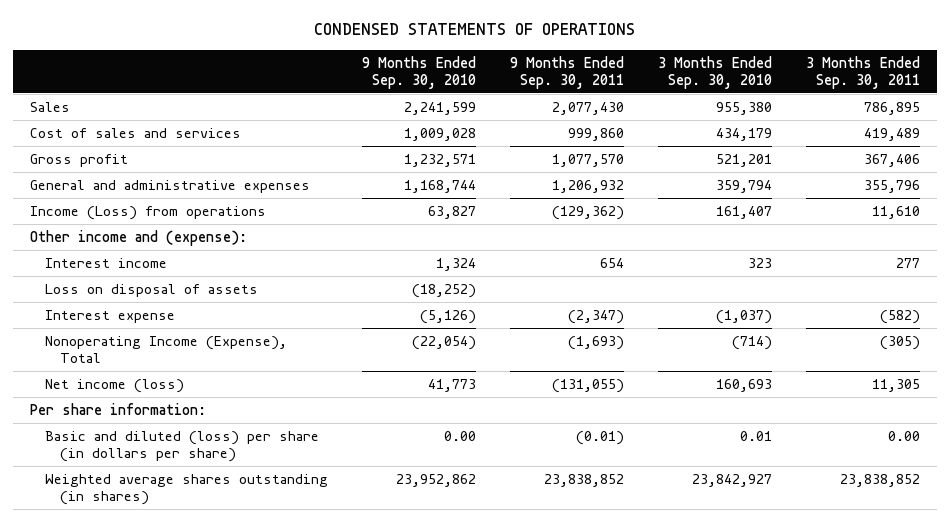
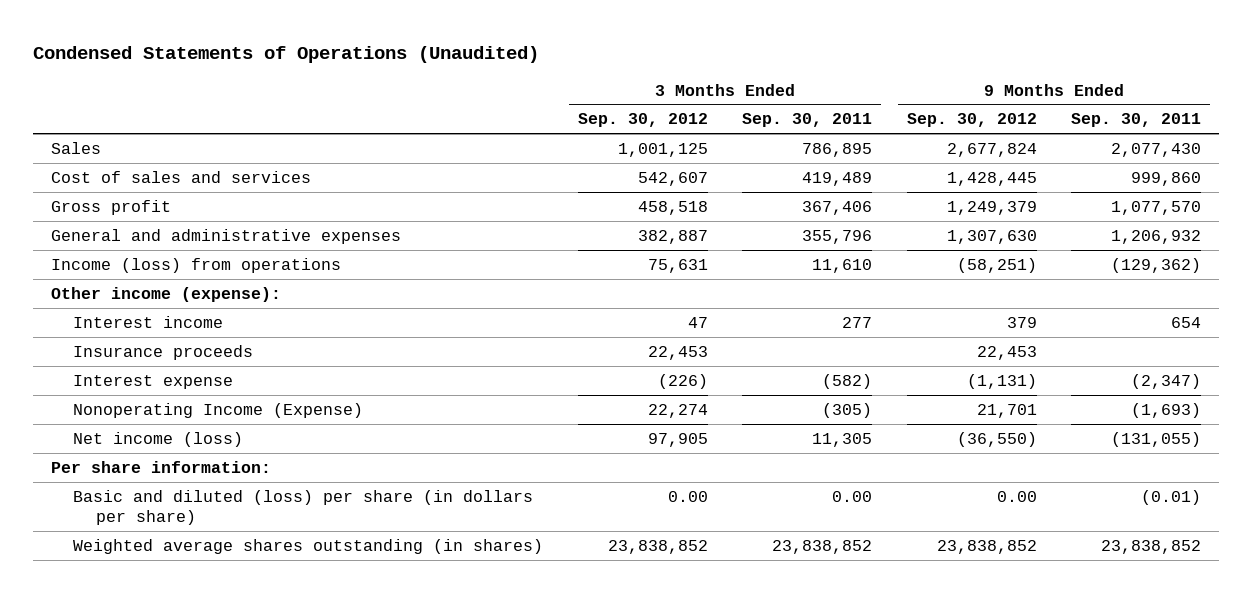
- CONDENSED STATEMENTS OF OPERATIONS
+ Condensed Statements of Operations (Unaudited)
- | 9 Months Ended Sep. 30, 2010 | 9 Months Ended Sep. 30, 2011 | 3 Months Ended Sep. 30, 2010 | 3 Months Ended Sep. 30, 2011
+ | 3 Months Ended Sep. 30, 2012 | 3 Months Ended Sep. 30, 2011 | 9 Months Ended Sep. 30, 2012 | 9 Months Ended Sep. 30, 2011
- Income (Loss) from operations | 63,827 | (129,362) | 161,407 | 11,610
- Other income and (expense):
+ Income (loss) from operations | 75,631 | 11,610 | (58,251) | (129,362)
+ Other income (expense):
- Loss on disposal of assets | (18,252) | | |
+ Insurance proceeds | 22,453 | | 22,453 |
- Nonoperating Income (Expense), Total | (22,054) | (1,693) | (714) | (305)
+ Nonoperating Income (Expense) | 22,274 | (305) | 21,701 | (1,693)

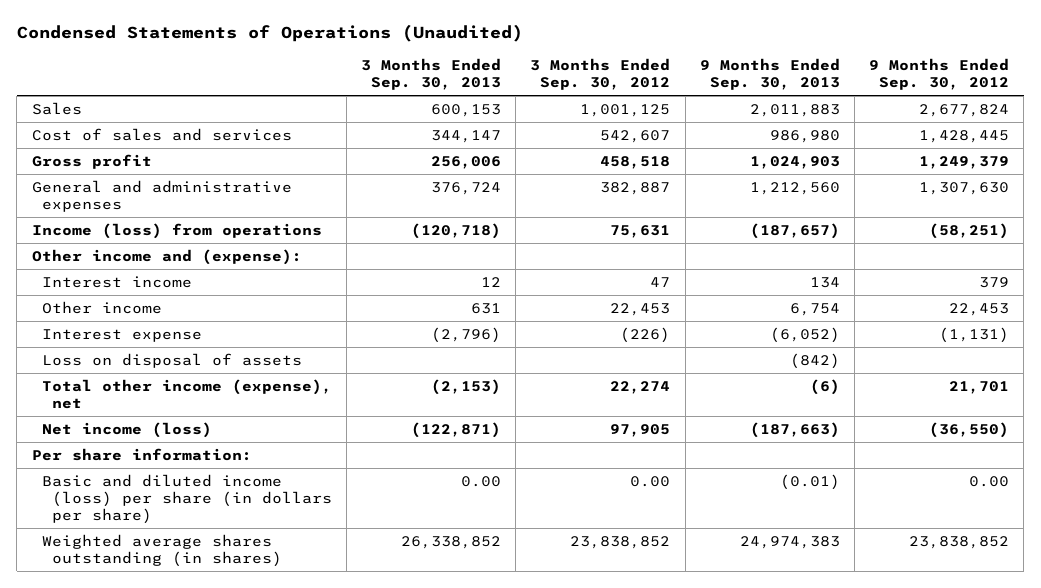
- | 3 Months Ended Sep. 30, 2012 | 3 Months Ended Sep. 30, 2011 | 9 Months Ended Sep. 30, 2012 | 9 Months Ended Sep. 30, 2011
+ | 3 Months Ended Sep. 30, 2013 | 3 Months Ended Sep. 30, 2012 | 9 Months Ended Sep. 30, 2013 | 9 Months Ended Sep. 30, 2012
- Other income (expense):
+ Other income and (expense):
- Insurance proceeds | 22,453 | | 22,453 |
+ Other income | 631 | 22,453 | 6,754 | 22,453
- Nonoperating Income (Expense) | 22,274 | (305) | 21,701 | (1,693)
+ Loss on disposal of assets | | | (842) |
+ Total other income (expense), net | (2,153) | 22,274 | (6) | 21,701
- Basic and diluted (loss) per share (in dollars per share) | 0.00 | 0.00 | 0.00 | (0.01)
+ Basic and diluted income (loss) per share (in dollars per share) | 0.00 | 0.00 | (0.01) | 0.00

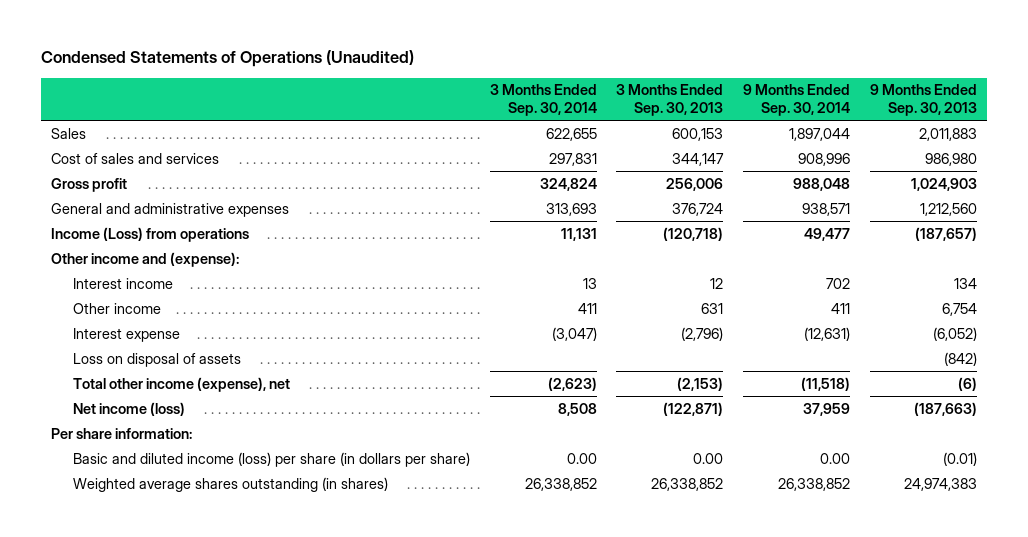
- | 3 Months Ended Sep. 30, 2013 | 3 Months Ended Sep. 30, 2012 | 9 Months Ended Sep. 30, 2013 | 9 Months Ended Sep. 30, 2012
+ | 3 Months Ended Sep. 30, 2014 | 3 Months Ended Sep. 30, 2013 | 9 Months Ended Sep. 30, 2014 | 9 Months Ended Sep. 30, 2013
- Income (loss) from operations | (120,718) | 75,631 | (187,657) | (58,251)
+ Income (Loss) from operations | 11,131 | (120,718) | 49,477 | (187,657)

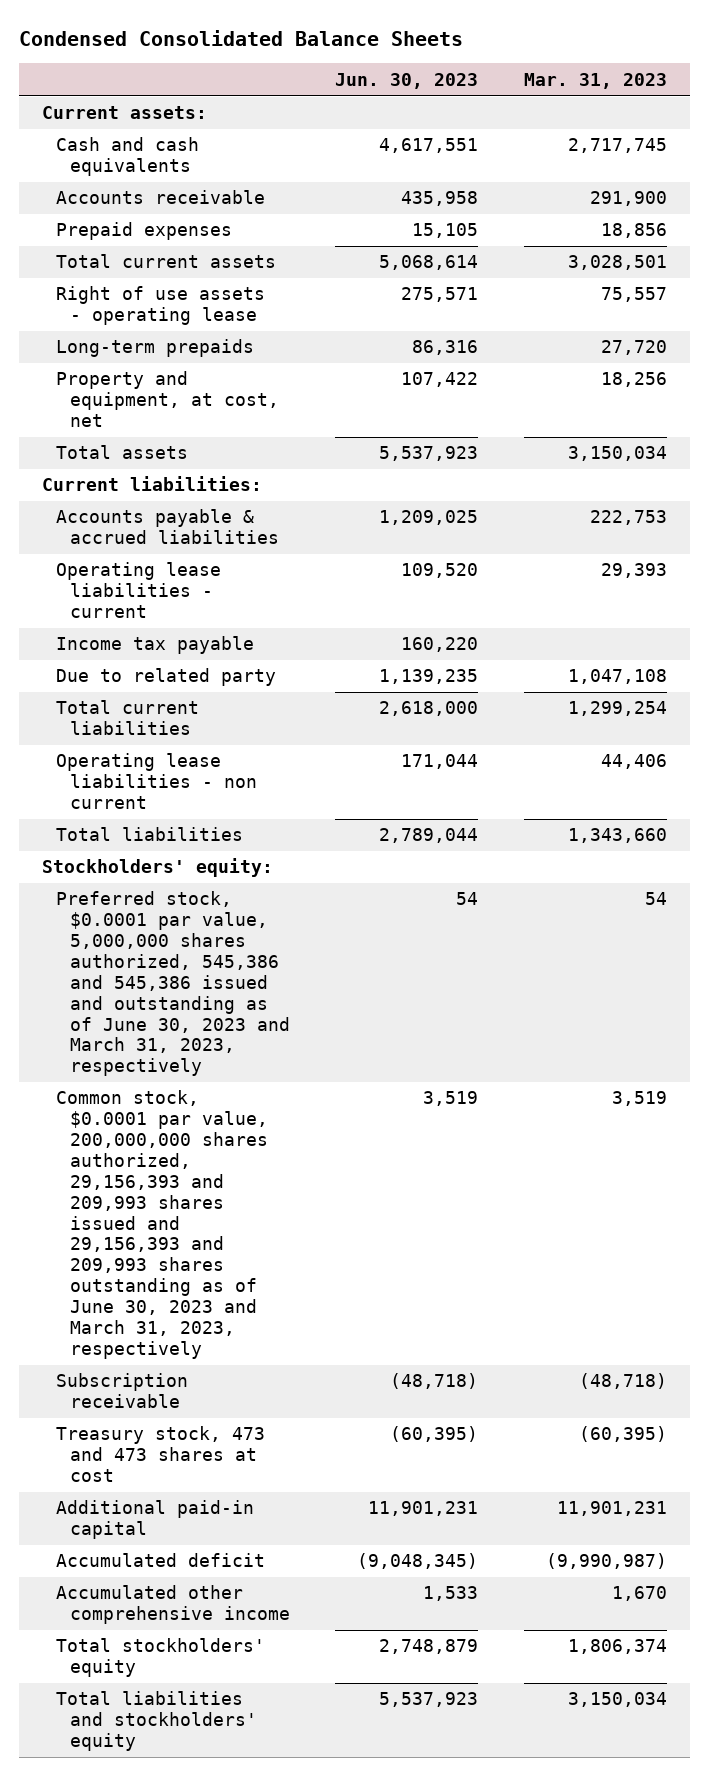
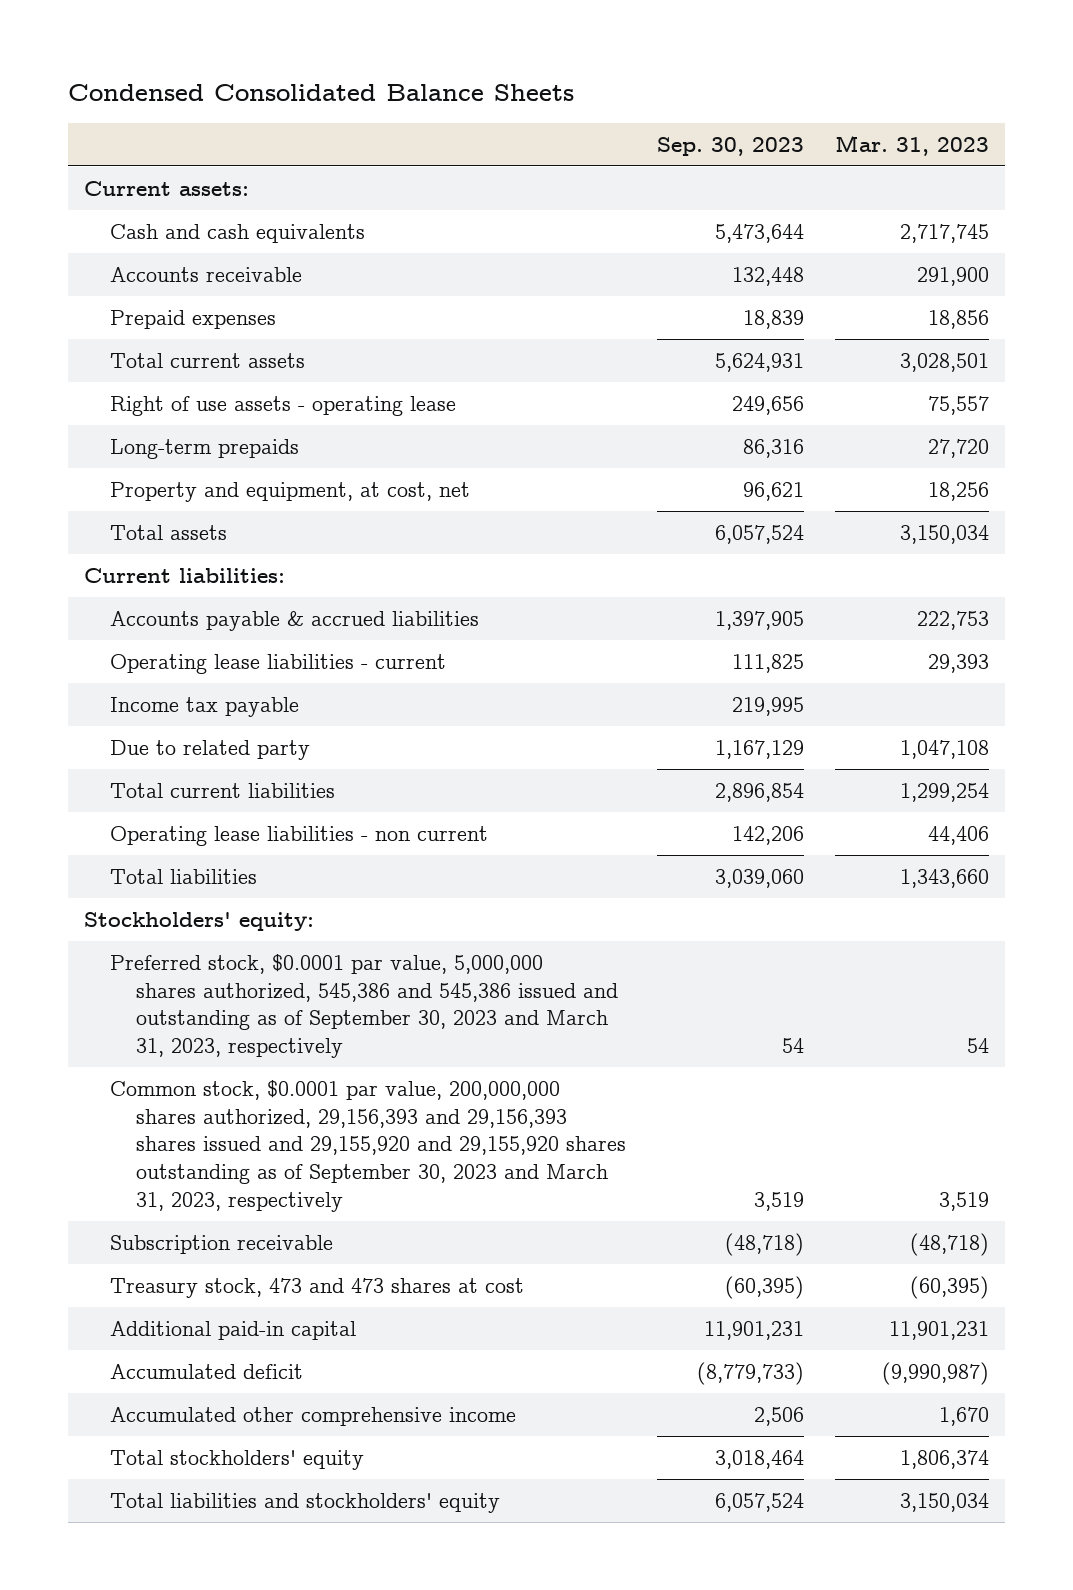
- | Jun. 30, 2023 | Mar. 31, 2023
+ | Sep. 30, 2023 | Mar. 31, 2023
- Preferred stock, $0.0001 par value, 5,000,000 shares authorized, 545,386 and 545,386 issued and outstanding as of June 30, 2023 and March 31, 2023, respectively | 54 | 54
- Common stock, $0.0001 par value, 200,000,000 shares authorized, 29,156,393 and 209,993 shares issued and 29,156,393 and 209,993 shares outstanding as of June 30, 2023 and March 31, 2023, respectively | 3,519 | 3,519
+ Preferred stock, $0.0001 par value, 5,000,000 shares authorized, 545,386 and 545,386 issued and outstanding as of September 30, 2023 and March 31, 2023, respectively | 54 | 54
+ Common stock, $0.0001 par value, 200,000,000 shares authorized, 29,156,393 and 29,156,393 shares issued and 29,155,920 and 29,155,920 shares outstanding as of September 30, 2023 and March 31, 2023, respectively | 3,519 | 3,519

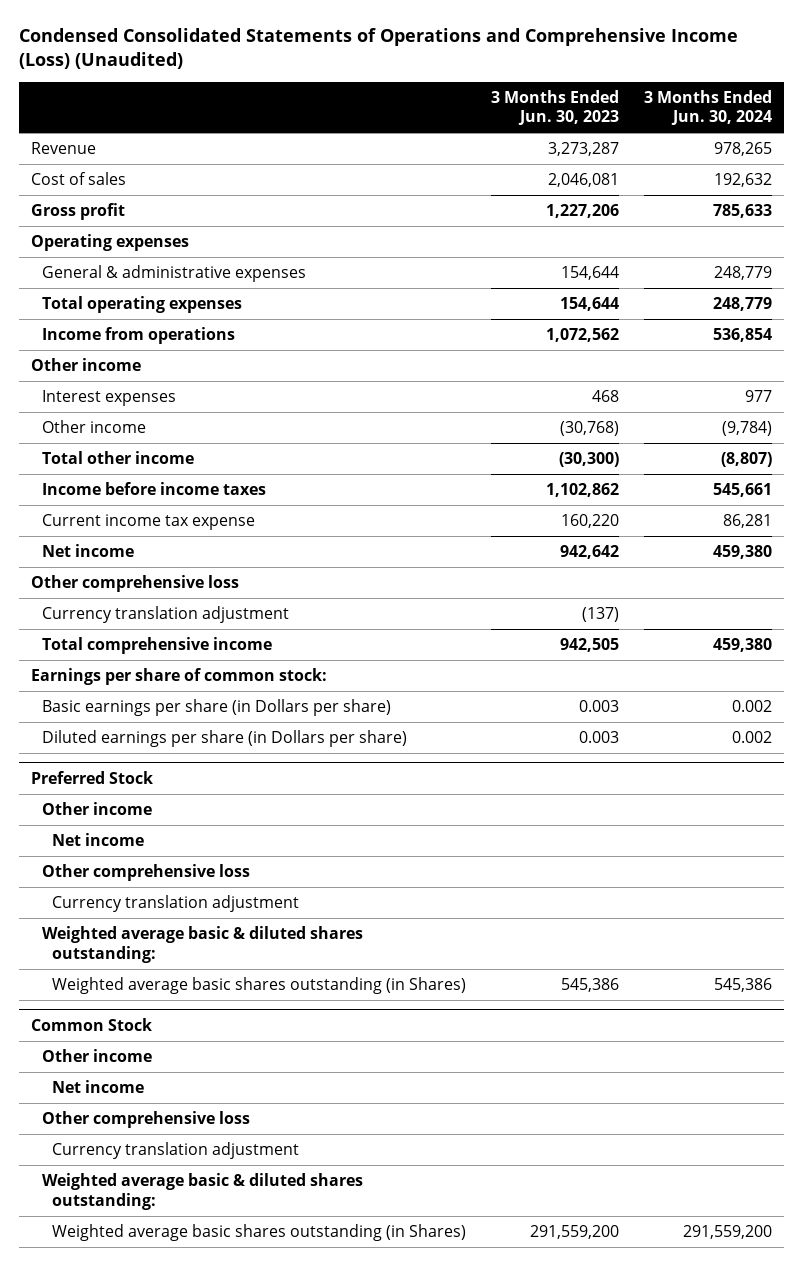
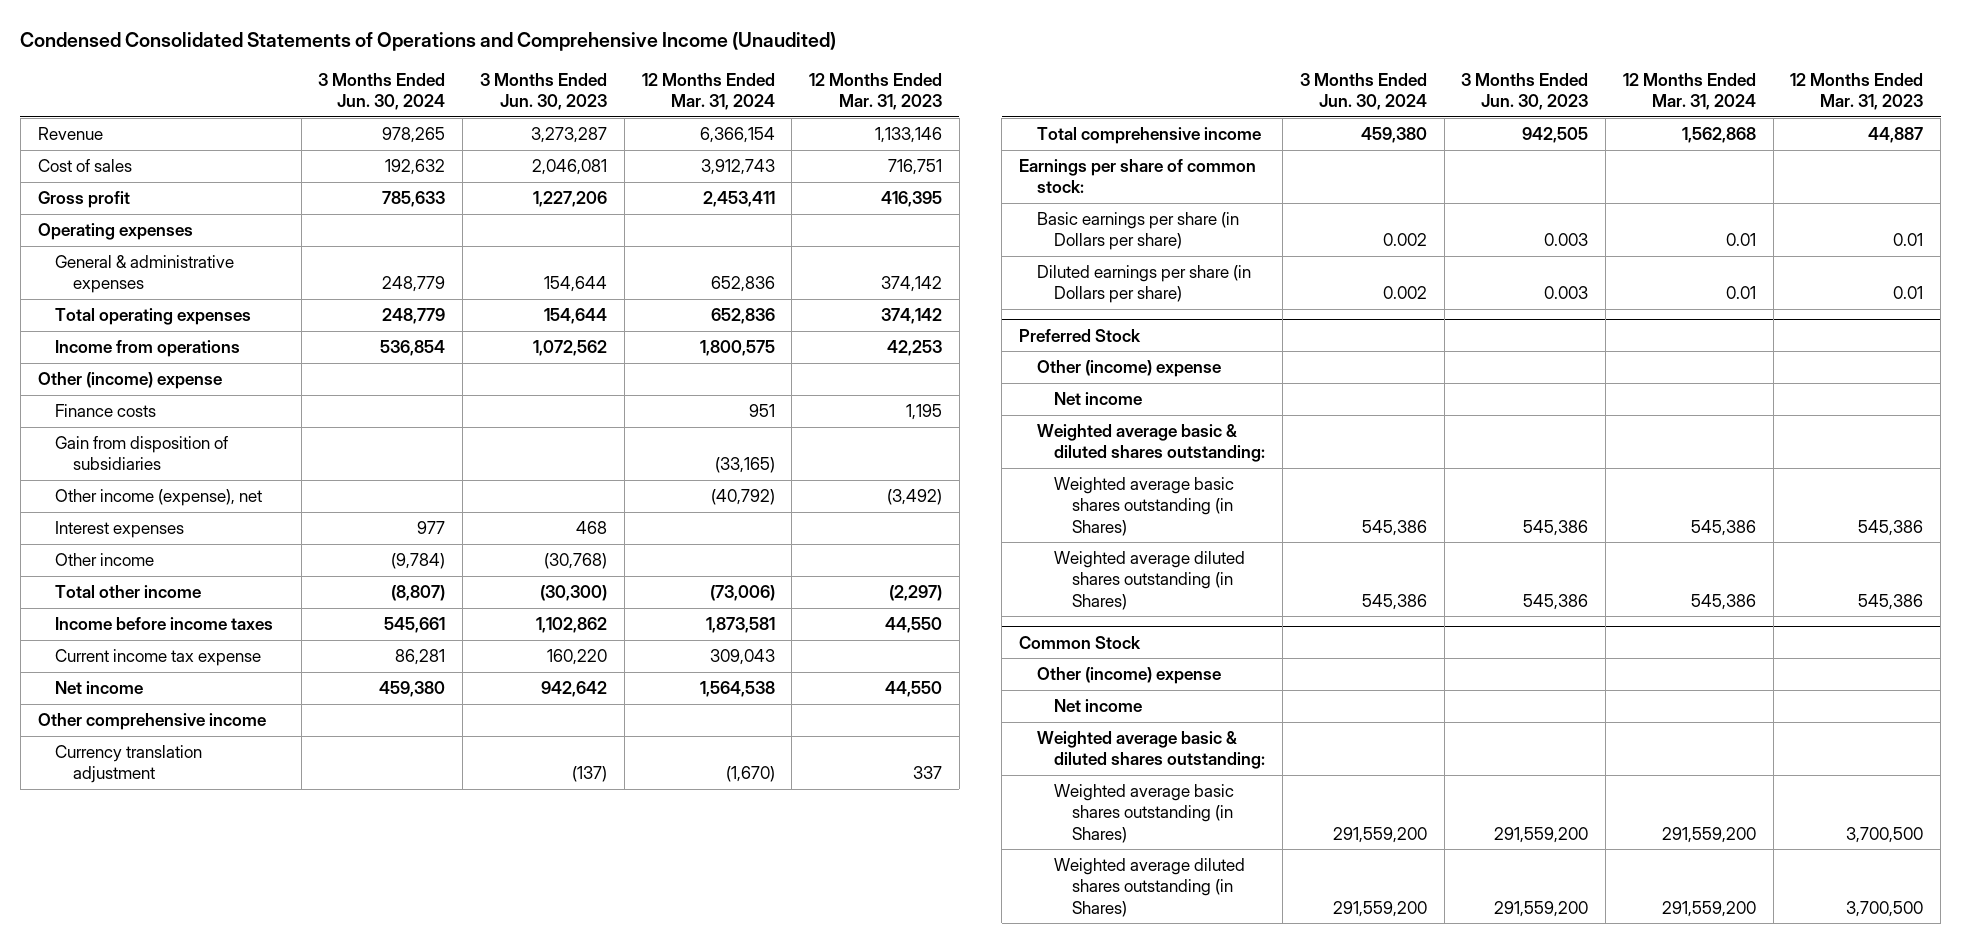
- Condensed Consolidated Statements of Operations and Comprehensive Income (Loss) (Unaudited)
+ Condensed Consolidated Statements of Operations and Comprehensive Income (Unaudited)
- | 3 Months Ended Jun. 30, 2023 | 3 Months Ended Jun. 30, 2024
+ | 3 Months Ended Jun. 30, 2024 | 3 Months Ended Jun. 30, 2023 | 12 Months Ended Mar. 31, 2024 | 12 Months Ended Mar. 31, 2023
- Other income
+ Other (income) expense
+ Finance costs | | | 951 | 1,195
+ Gain from disposition of subsidiaries | | | (33,165) |
+ Other income (expense), net | | | (40,792) | (3,492)
- Other comprehensive loss
+ Other comprehensive income
@ Preferred Stock
- Other income
+ Other (income) expense
- Other comprehensive loss
- Currency translation adjustment
+ Weighted average diluted shares outstanding (in Shares) | 545,386 | 545,386 | 545,386 | 545,386
@ Common Stock
- Other income
+ Other (income) expense
- Other comprehensive loss
- Currency translation adjustment
+ Weighted average diluted shares outstanding (in Shares) | 291,559,200 | 291,559,200 | 291,559,200 | 3,700,500

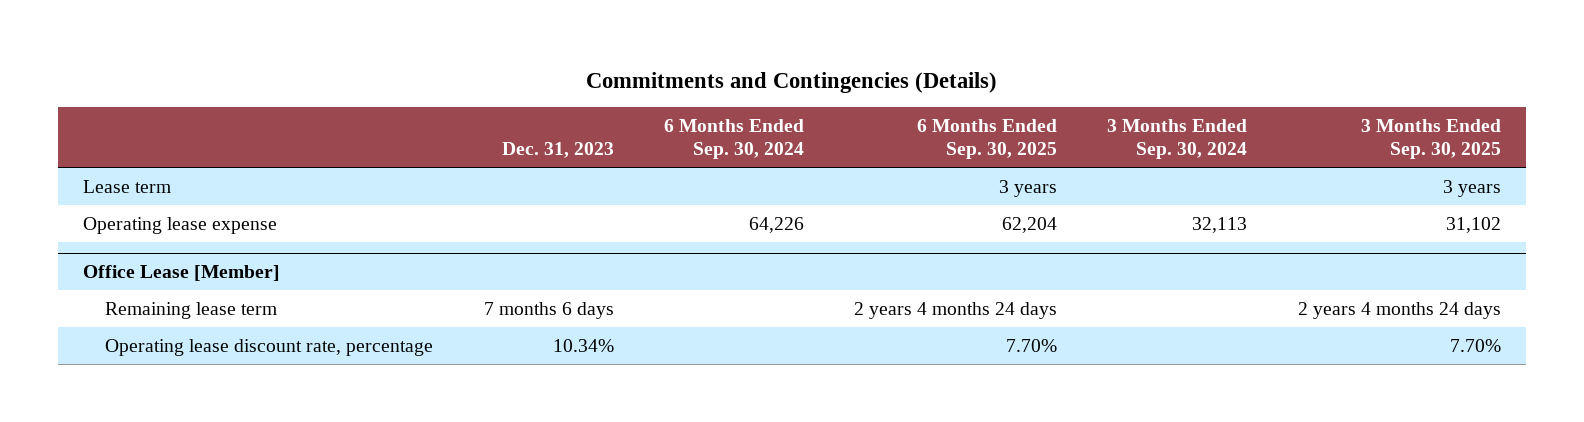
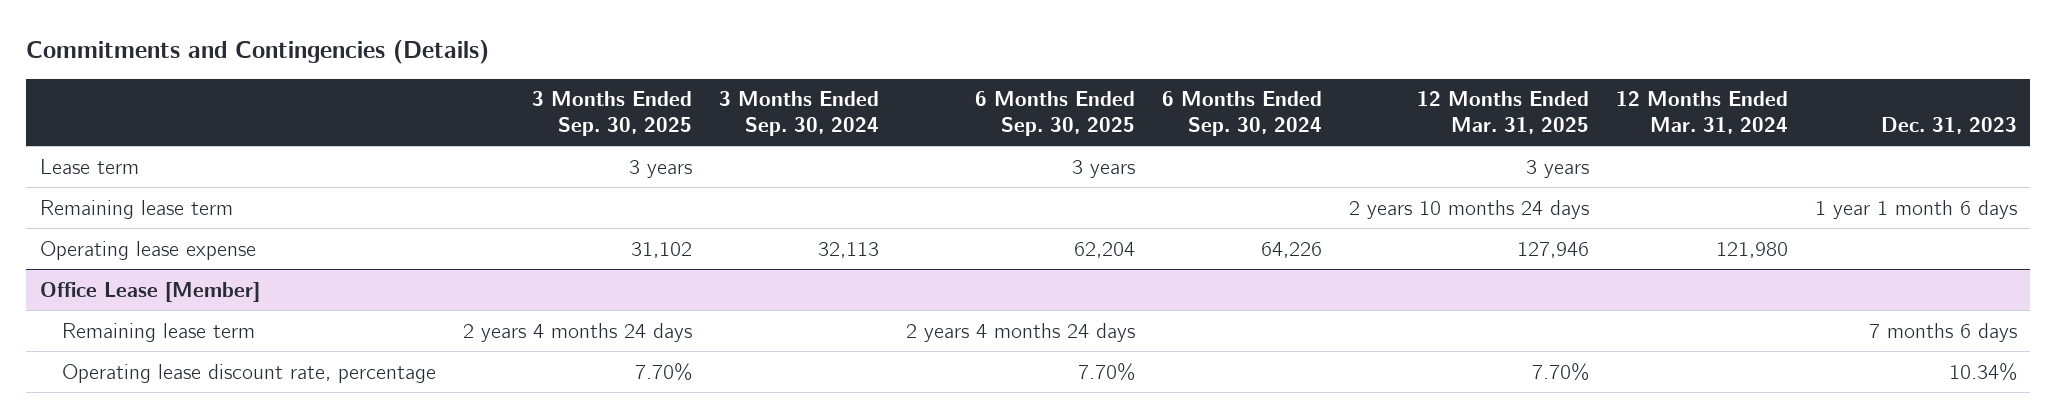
- | Dec. 31, 2023 | 6 Months Ended Sep. 30, 2024 | 6 Months Ended Sep. 30, 2025 | 3 Months Ended Sep. 30, 2024 | 3 Months Ended Sep. 30, 2025
+ | 3 Months Ended Sep. 30, 2025 | 3 Months Ended Sep. 30, 2024 | 6 Months Ended Sep. 30, 2025 | 6 Months Ended Sep. 30, 2024 | 12 Months Ended Mar. 31, 2025 | 12 Months Ended Mar. 31, 2024 | Dec. 31, 2023
+ Remaining lease term | | | | | 2 years 10 months 24 days | | 1 year 1 month 6 days

